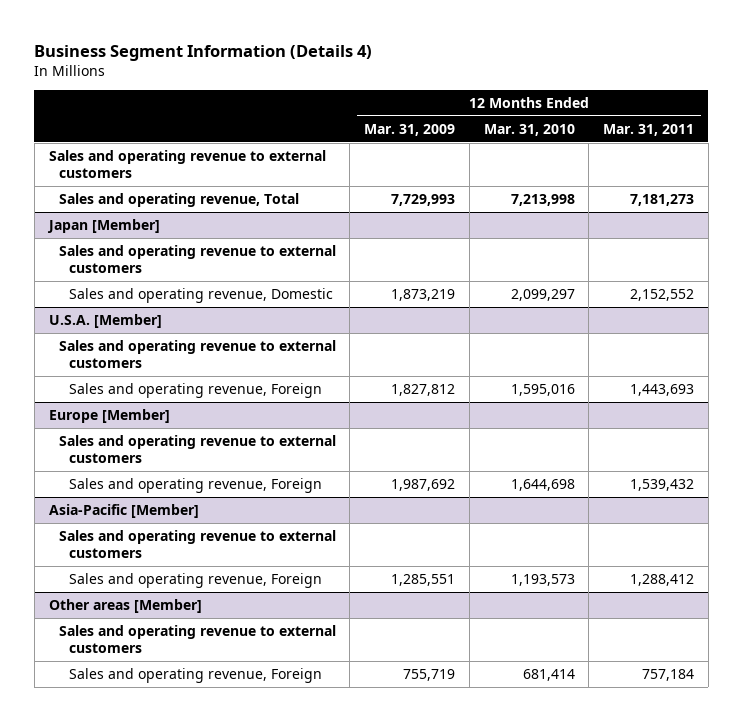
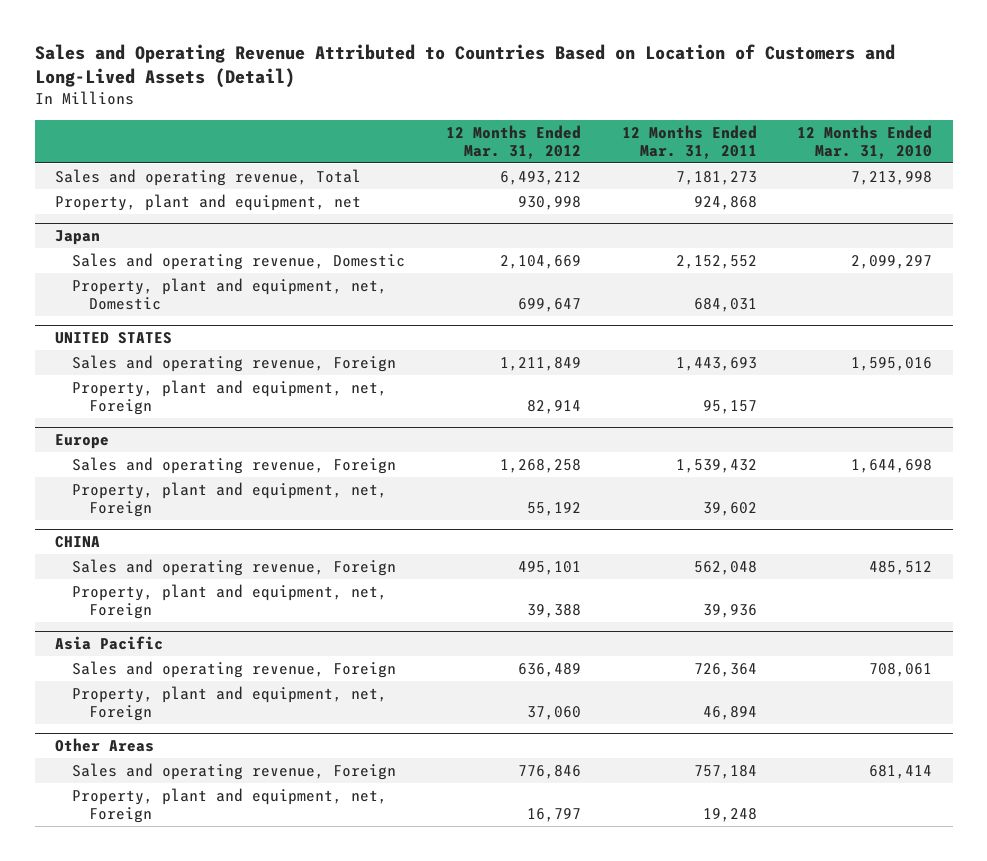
- Business Segment Information (Details 4)
+ Sales and Operating Revenue Attributed to Countries Based on Location of Customers and Long-Lived Assets (Detail)
- | 12 Months Ended Mar. 31, 2009 | 12 Months Ended Mar. 31, 2010 | 12 Months Ended Mar. 31, 2011
+ | 12 Months Ended Mar. 31, 2012 | 12 Months Ended Mar. 31, 2011 | 12 Months Ended Mar. 31, 2010
- Sales and operating revenue to external customers
- Japan [Member]
- Sales and operating revenue to external customers
+ Property, plant and equipment, net | 930,998 | 924,868 |
+ Japan
- U.S.A. [Member]
- Sales and operating revenue to external customers
+ Property, plant and equipment, net, Domestic | 699,647 | 684,031 |
+ UNITED STATES
- Europe [Member]
- Sales and operating revenue to external customers
+ Property, plant and equipment, net, Foreign | 82,914 | 95,157 |
+ Europe
- Asia-Pacific [Member]
- Sales and operating revenue to external customers
- Sales and operating revenue, Foreign | 1,285,551 | 1,193,573 | 1,288,412
- Other areas [Member]
- Sales and operating revenue to external customers
+ Property, plant and equipment, net, Foreign | 55,192 | 39,602 |
+ CHINA
+ Sales and operating revenue, Foreign | 495,101 | 562,048 | 485,512
+ Property, plant and equipment, net, Foreign | 39,388 | 39,936 |
+ Asia Pacific
+ Sales and operating revenue, Foreign | 636,489 | 726,364 | 708,061
+ Property, plant and equipment, net, Foreign | 37,060 | 46,894 |
+ Other Areas
+ Property, plant and equipment, net, Foreign | 16,797 | 19,248 |

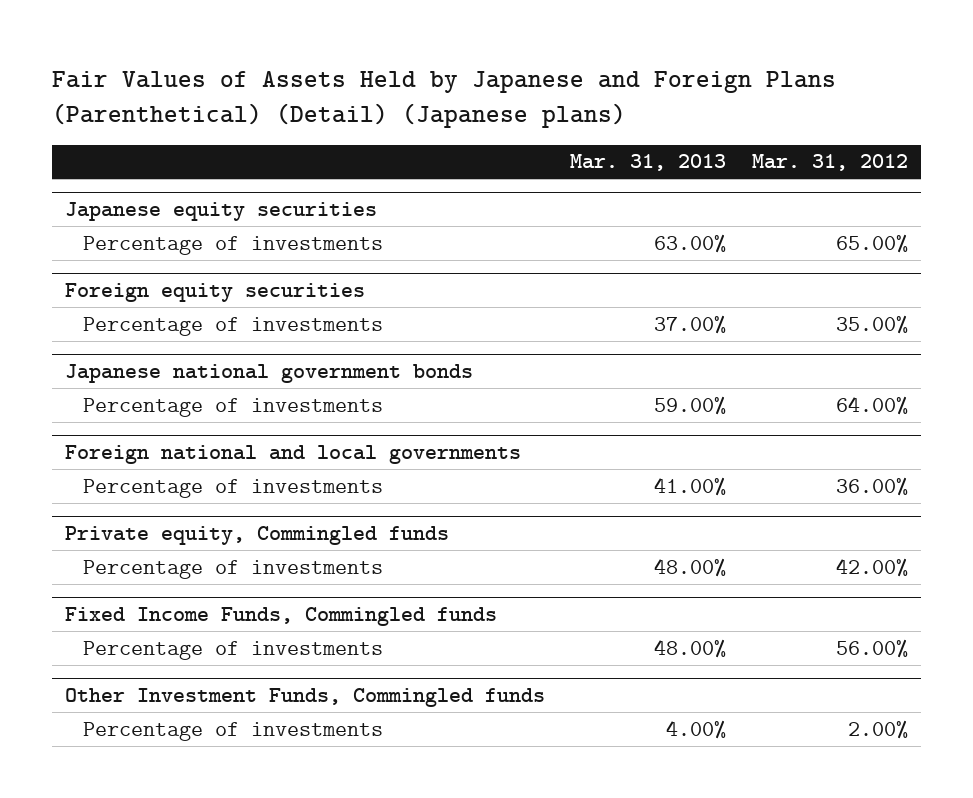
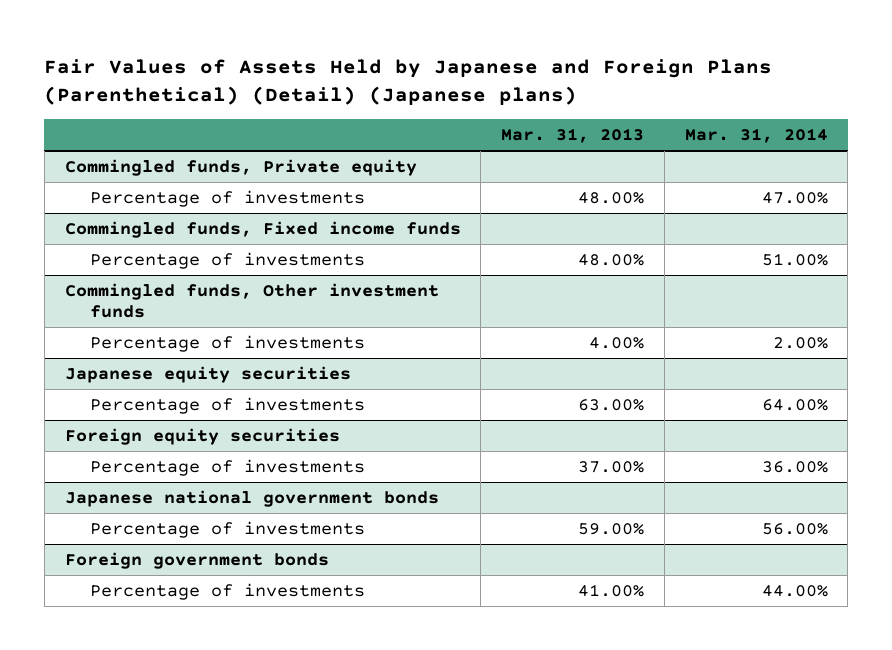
- | Mar. 31, 2013 | Mar. 31, 2012
+ | Mar. 31, 2013 | Mar. 31, 2014
+ Commingled funds, Private equity
+ Percentage of investments | 48.00% | 47.00%
+ Commingled funds, Fixed income funds
+ Percentage of investments | 48.00% | 51.00%
+ Commingled funds, Other investment funds
+ Percentage of investments | 4.00% | 2.00%
- Foreign national and local governments
+ Foreign government bonds
- Private equity, Commingled funds
- Percentage of investments | 48.00% | 42.00%
- Fixed Income Funds, Commingled funds
- Percentage of investments | 48.00% | 56.00%
- Other Investment Funds, Commingled funds
- Percentage of investments | 4.00% | 2.00%

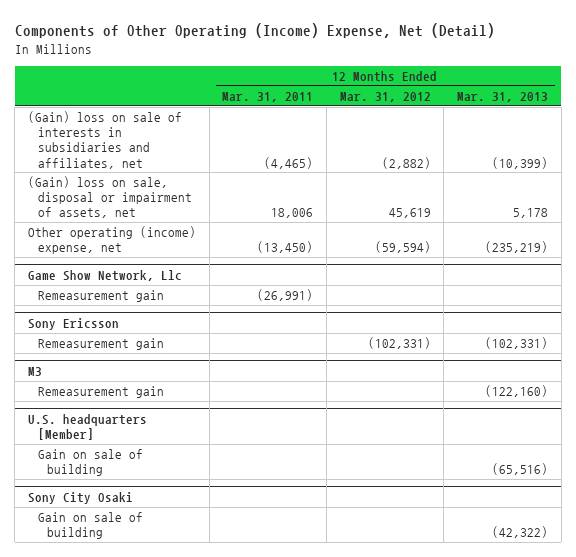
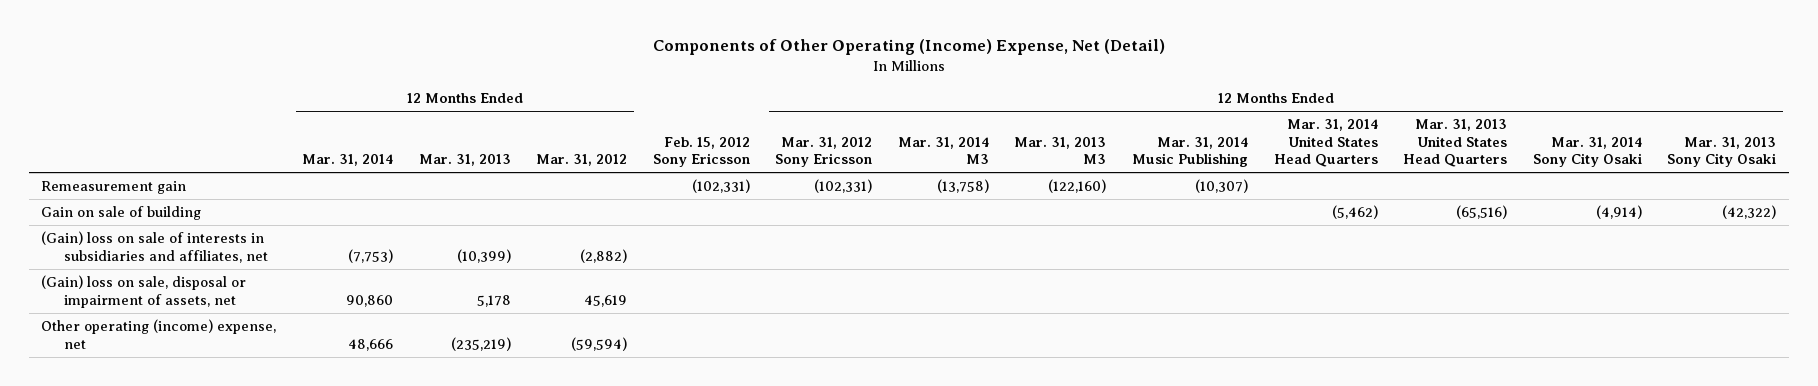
- | 12 Months Ended Mar. 31, 2011 | 12 Months Ended Mar. 31, 2012 | 12 Months Ended Mar. 31, 2013
+ | 12 Months Ended Mar. 31, 2014 | 12 Months Ended Mar. 31, 2013 | 12 Months Ended Mar. 31, 2012 | Feb. 15, 2012 Sony Ericsson | 12 Months Ended Mar. 31, 2012 Sony Ericsson | 12 Months Ended Mar. 31, 2014 M3 | 12 Months Ended Mar. 31, 2013 M3 | 12 Months Ended Mar. 31, 2014 Music Publishing | 12 Months Ended Mar. 31, 2014 United States Head Quarters | 12 Months Ended Mar. 31, 2013 United States Head Quarters | 12 Months Ended Mar. 31, 2014 Sony City Osaki | 12 Months Ended Mar. 31, 2013 Sony City Osaki
+ Remeasurement gain | | | | (102,331) | (102,331) | (13,758) | (122,160) | (10,307) | | | |
+ Gain on sale of building | | | | | | | | | (5,462) | (65,516) | (4,914) | (42,322)
- Game Show Network, Llc
- Remeasurement gain | (26,991) | |
- Sony Ericsson
- Remeasurement gain | | (102,331) | (102,331)
- M3
- Remeasurement gain | | | (122,160)
- U.S. headquarters [Member]
- Gain on sale of building | | | (65,516)
- Sony City Osaki
- Gain on sale of building | | | (42,322)

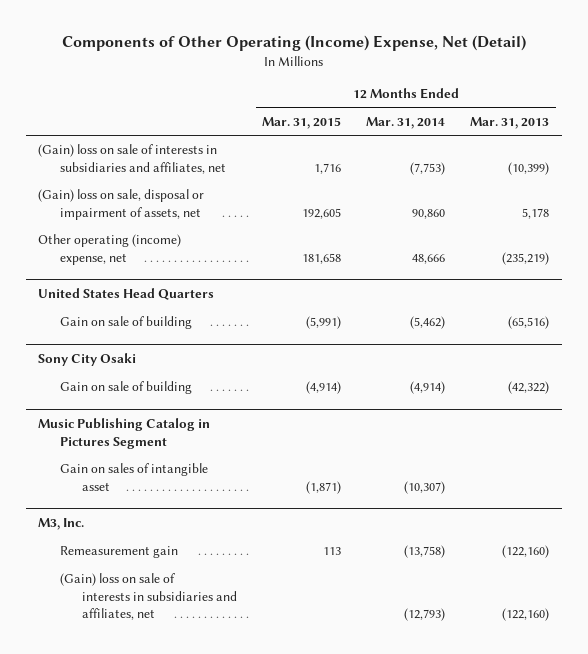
- | 12 Months Ended Mar. 31, 2014 | 12 Months Ended Mar. 31, 2013 | 12 Months Ended Mar. 31, 2012 | Feb. 15, 2012 Sony Ericsson | 12 Months Ended Mar. 31, 2012 Sony Ericsson | 12 Months Ended Mar. 31, 2014 M3 | 12 Months Ended Mar. 31, 2013 M3 | 12 Months Ended Mar. 31, 2014 Music Publishing | 12 Months Ended Mar. 31, 2014 United States Head Quarters | 12 Months Ended Mar. 31, 2013 United States Head Quarters | 12 Months Ended Mar. 31, 2014 Sony City Osaki | 12 Months Ended Mar. 31, 2013 Sony City Osaki
+ | 12 Months Ended Mar. 31, 2015 | 12 Months Ended Mar. 31, 2014 | 12 Months Ended Mar. 31, 2013
- Remeasurement gain | | | | (102,331) | (102,331) | (13,758) | (122,160) | (10,307) | | | |
- Gain on sale of building | | | | | | | | | (5,462) | (65,516) | (4,914) | (42,322)
+ United States Head Quarters
+ Gain on sale of building | (5,991) | (5,462) | (65,516)
+ Sony City Osaki
+ Gain on sale of building | (4,914) | (4,914) | (42,322)
+ Music Publishing Catalog in Pictures Segment
+ Gain on sales of intangible asset | (1,871) | (10,307) |
+ M3, Inc.
+ Remeasurement gain | 113 | (13,758) | (122,160)
+ (Gain) loss on sale of interests in subsidiaries and affiliates, net | | (12,793) | (122,160)

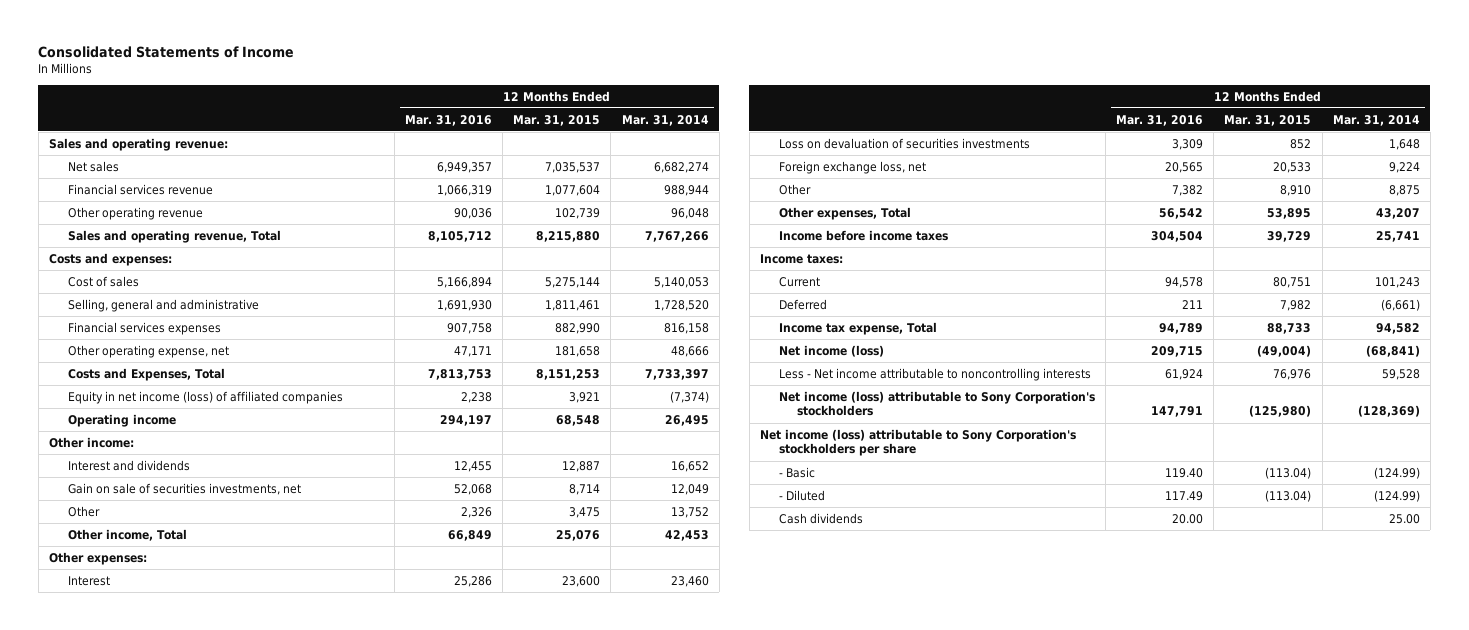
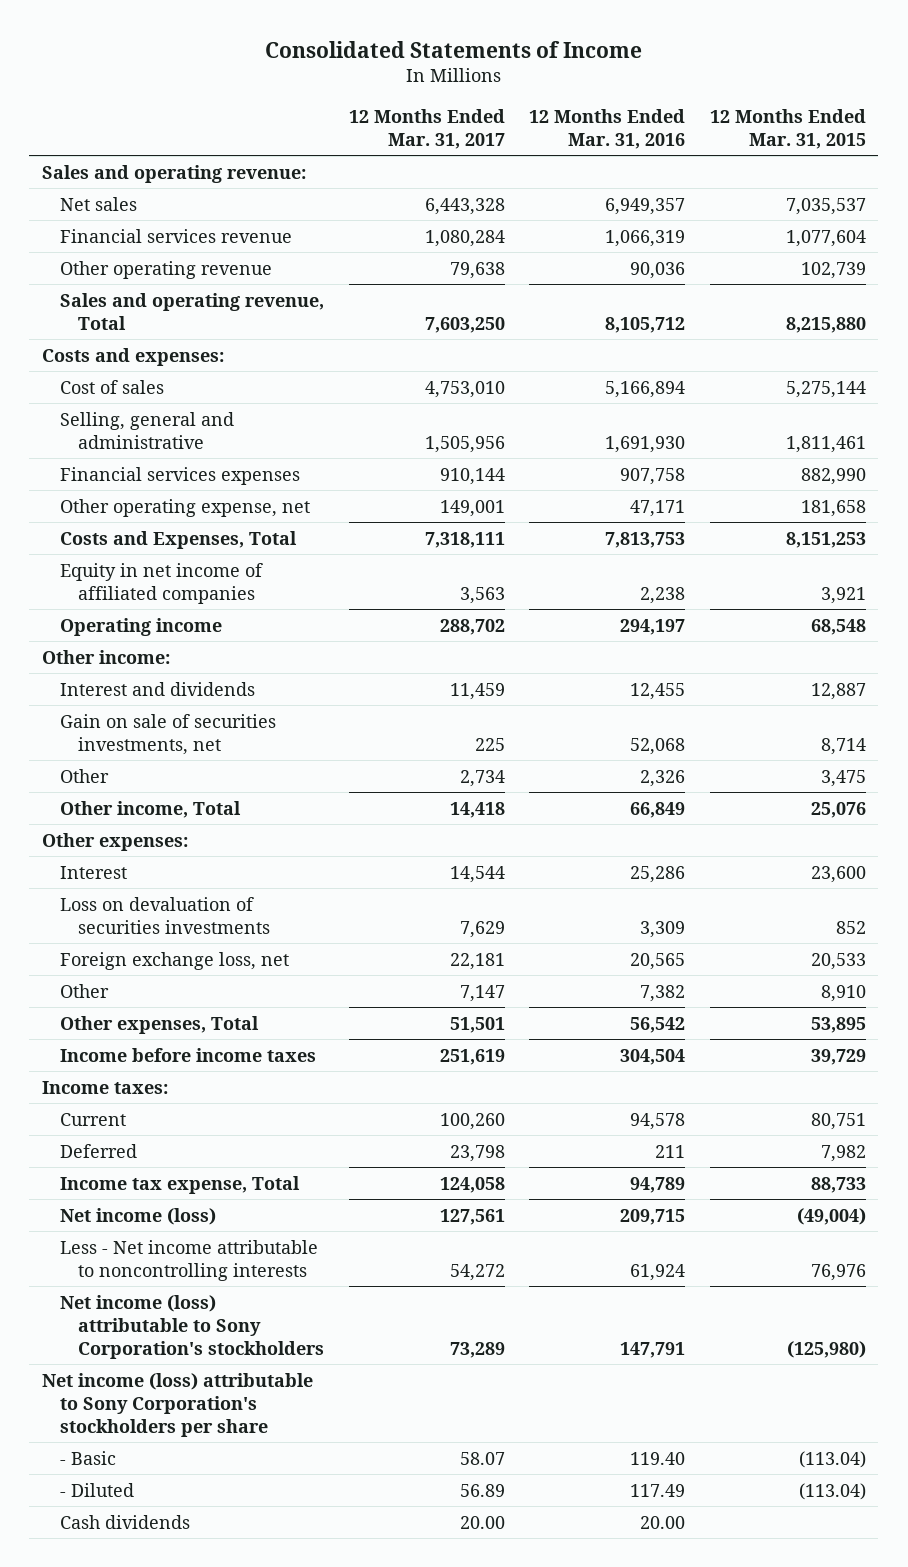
- | 12 Months Ended Mar. 31, 2016 | 12 Months Ended Mar. 31, 2015 | 12 Months Ended Mar. 31, 2014
+ | 12 Months Ended Mar. 31, 2017 | 12 Months Ended Mar. 31, 2016 | 12 Months Ended Mar. 31, 2015
- Equity in net income (loss) of affiliated companies | 2,238 | 3,921 | (7,374)
+ Equity in net income of affiliated companies | 3,563 | 2,238 | 3,921

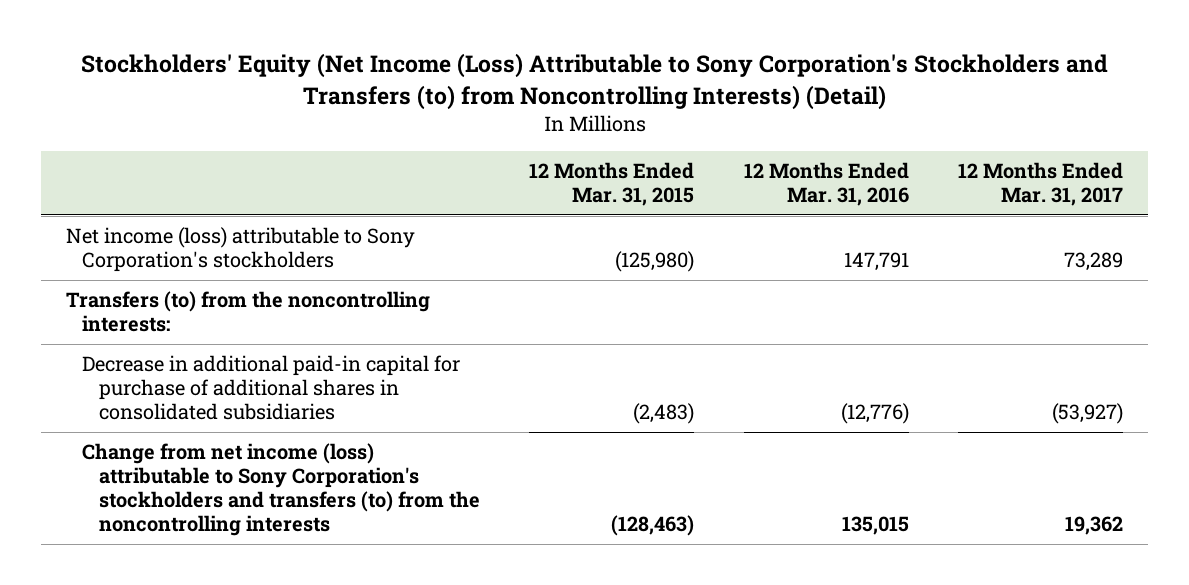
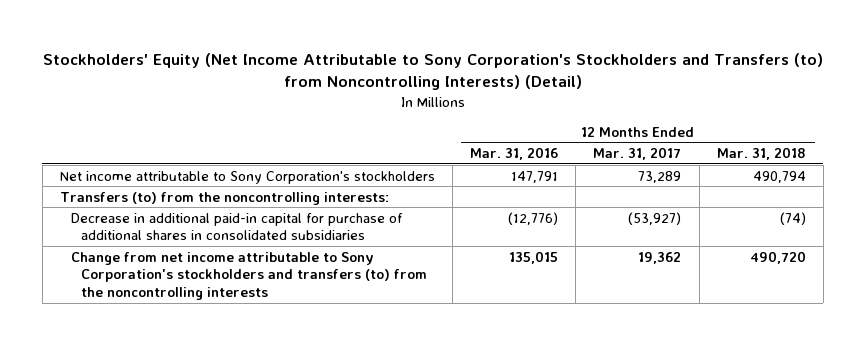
- Stockholders' Equity (Net Income (Loss) Attributable to Sony Corporation's Stockholders and Transfers (to) from Noncontrolling Interests) (Detail)
+ Stockholders' Equity (Net Income Attributable to Sony Corporation's Stockholders and Transfers (to) from Noncontrolling Interests) (Detail)
- | 12 Months Ended Mar. 31, 2015 | 12 Months Ended Mar. 31, 2016 | 12 Months Ended Mar. 31, 2017
+ | 12 Months Ended Mar. 31, 2016 | 12 Months Ended Mar. 31, 2017 | 12 Months Ended Mar. 31, 2018
- Net income (loss) attributable to Sony Corporation's stockholders | (125,980) | 147,791 | 73,289
+ Net income attributable to Sony Corporation's stockholders | 147,791 | 73,289 | 490,794
- Change from net income (loss) attributable to Sony Corporation's stockholders and transfers (to) from the noncontrolling interests | (128,463) | 135,015 | 19,362
+ Change from net income attributable to Sony Corporation's stockholders and transfers (to) from the noncontrolling interests | 135,015 | 19,362 | 490,720

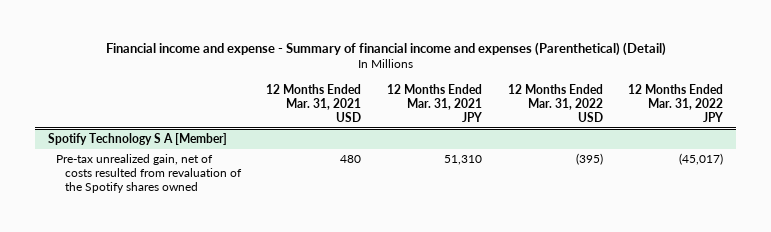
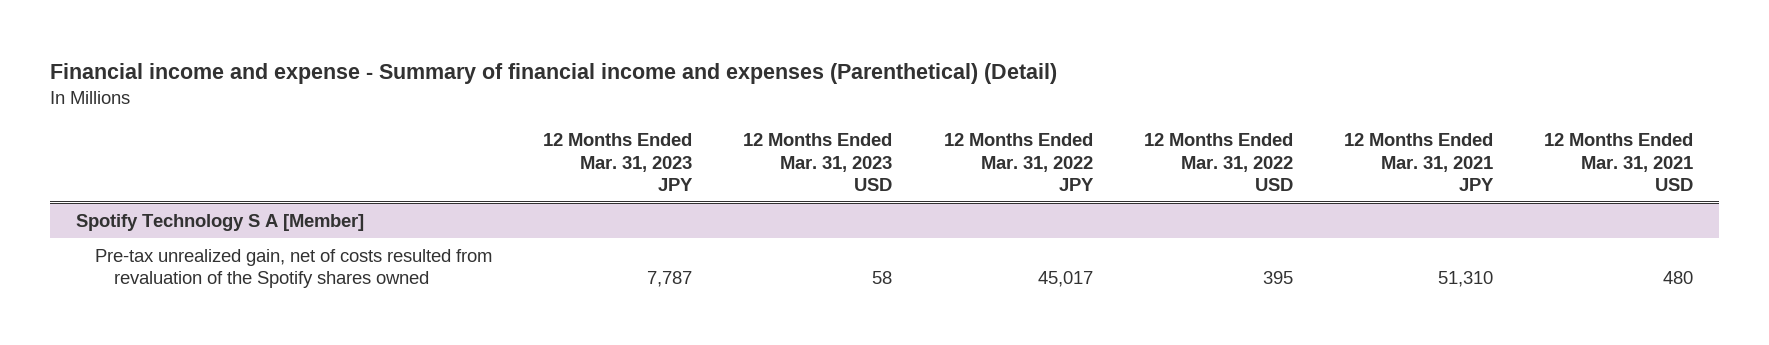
- | 12 Months Ended Mar. 31, 2021 USD | 12 Months Ended Mar. 31, 2021 JPY | 12 Months Ended Mar. 31, 2022 USD | 12 Months Ended Mar. 31, 2022 JPY
+ | 12 Months Ended Mar. 31, 2023 JPY | 12 Months Ended Mar. 31, 2023 USD | 12 Months Ended Mar. 31, 2022 JPY | 12 Months Ended Mar. 31, 2022 USD | 12 Months Ended Mar. 31, 2021 JPY | 12 Months Ended Mar. 31, 2021 USD
@ Spotify Technology S A [Member]
- Pre-tax unrealized gain, net of costs resulted from revaluation of the Spotify shares owned | 480 | 51,310 | (395) | (45,017)
+ Pre-tax unrealized gain, net of costs resulted from revaluation of the Spotify shares owned | 7,787 | 58 | 45,017 | 395 | 51,310 | 480

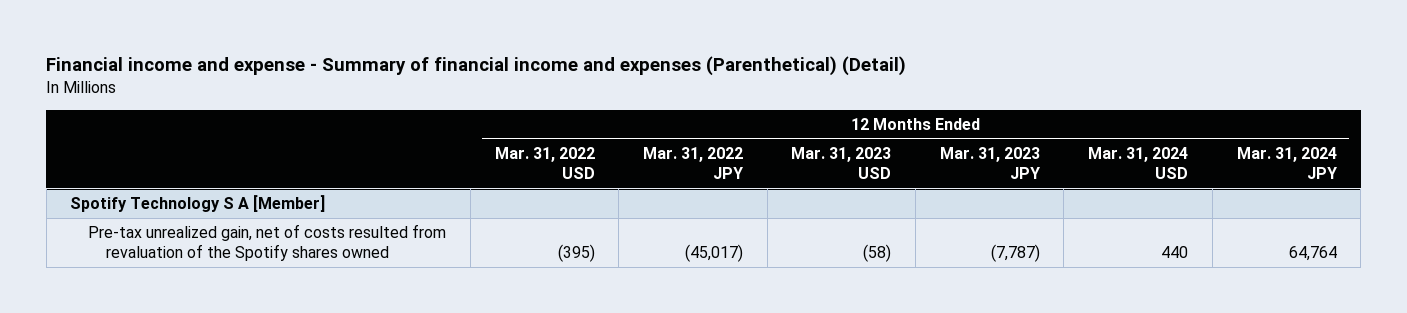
- | 12 Months Ended Mar. 31, 2023 JPY | 12 Months Ended Mar. 31, 2023 USD | 12 Months Ended Mar. 31, 2022 JPY | 12 Months Ended Mar. 31, 2022 USD | 12 Months Ended Mar. 31, 2021 JPY | 12 Months Ended Mar. 31, 2021 USD
+ | 12 Months Ended Mar. 31, 2022 USD | 12 Months Ended Mar. 31, 2022 JPY | 12 Months Ended Mar. 31, 2023 USD | 12 Months Ended Mar. 31, 2023 JPY | 12 Months Ended Mar. 31, 2024 USD | 12 Months Ended Mar. 31, 2024 JPY
@ Spotify Technology S A [Member]
- Pre-tax unrealized gain, net of costs resulted from revaluation of the Spotify shares owned | 7,787 | 58 | 45,017 | 395 | 51,310 | 480
+ Pre-tax unrealized gain, net of costs resulted from revaluation of the Spotify shares owned | (395) | (45,017) | (58) | (7,787) | 440 | 64,764

